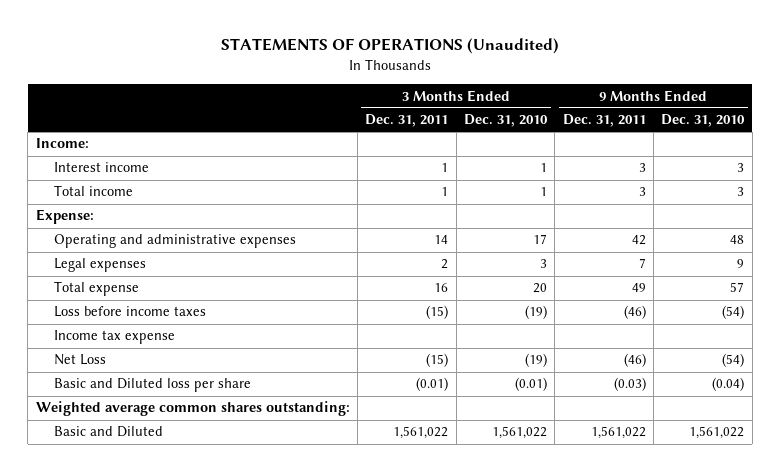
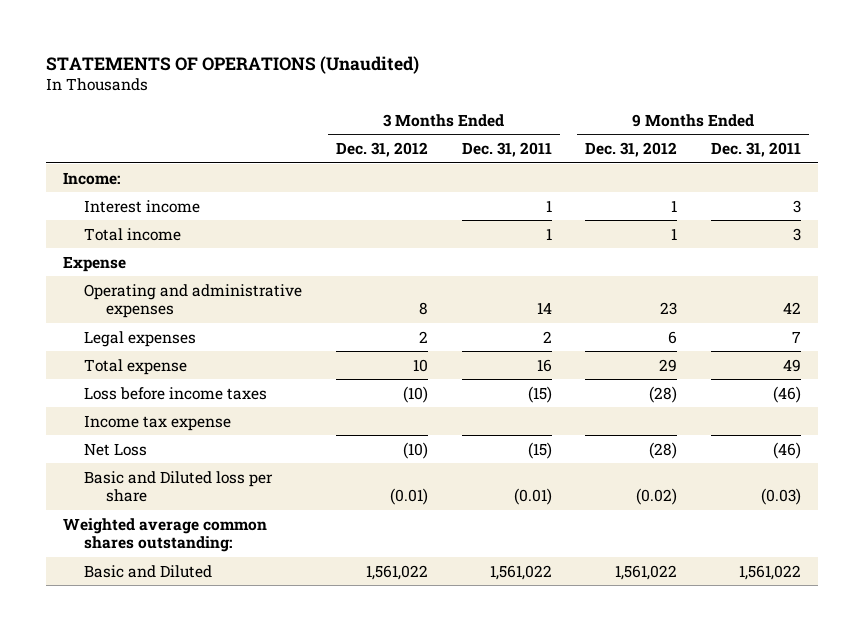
- | 3 Months Ended Dec. 31, 2011 | 3 Months Ended Dec. 31, 2010 | 9 Months Ended Dec. 31, 2011 | 9 Months Ended Dec. 31, 2010
+ | 3 Months Ended Dec. 31, 2012 | 3 Months Ended Dec. 31, 2011 | 9 Months Ended Dec. 31, 2012 | 9 Months Ended Dec. 31, 2011
- Expense:
+ Expense

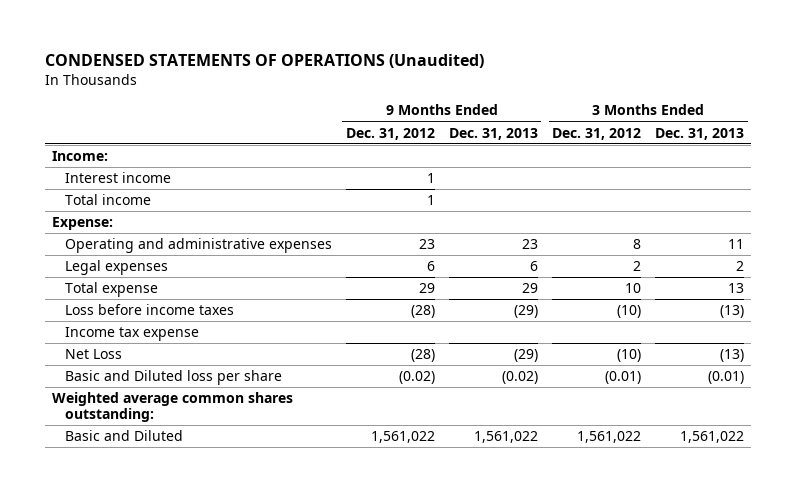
- STATEMENTS OF OPERATIONS (Unaudited)
+ CONDENSED STATEMENTS OF OPERATIONS (Unaudited)
- | 3 Months Ended Dec. 31, 2012 | 3 Months Ended Dec. 31, 2011 | 9 Months Ended Dec. 31, 2012 | 9 Months Ended Dec. 31, 2011
+ | 9 Months Ended Dec. 31, 2012 | 9 Months Ended Dec. 31, 2013 | 3 Months Ended Dec. 31, 2012 | 3 Months Ended Dec. 31, 2013
- Expense
+ Expense:

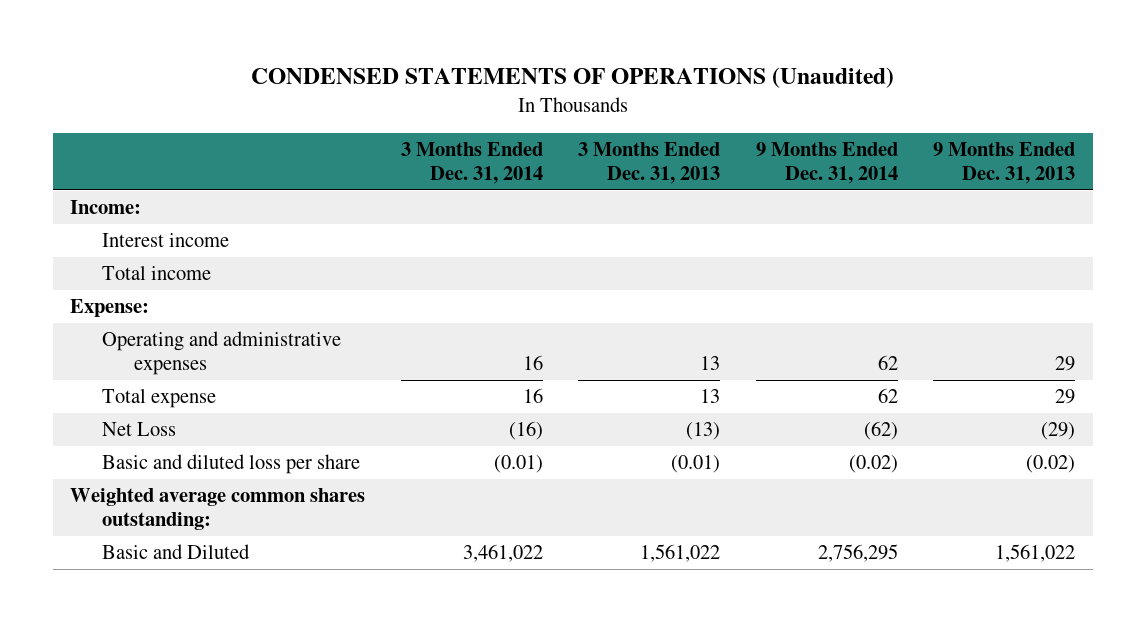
- | 9 Months Ended Dec. 31, 2012 | 9 Months Ended Dec. 31, 2013 | 3 Months Ended Dec. 31, 2012 | 3 Months Ended Dec. 31, 2013
+ | 3 Months Ended Dec. 31, 2014 | 3 Months Ended Dec. 31, 2013 | 9 Months Ended Dec. 31, 2014 | 9 Months Ended Dec. 31, 2013
- Operating and administrative expenses | 23 | 23 | 8 | 11
- Legal expenses | 6 | 6 | 2 | 2
+ Operating and administrative expenses | 16 | 13 | 62 | 29
- Loss before income taxes | (28) | (29) | (10) | (13)
- Income tax expense
- Basic and Diluted loss per share | (0.02) | (0.02) | (0.01) | (0.01)
+ Basic and diluted loss per share | (0.01) | (0.01) | (0.02) | (0.02)

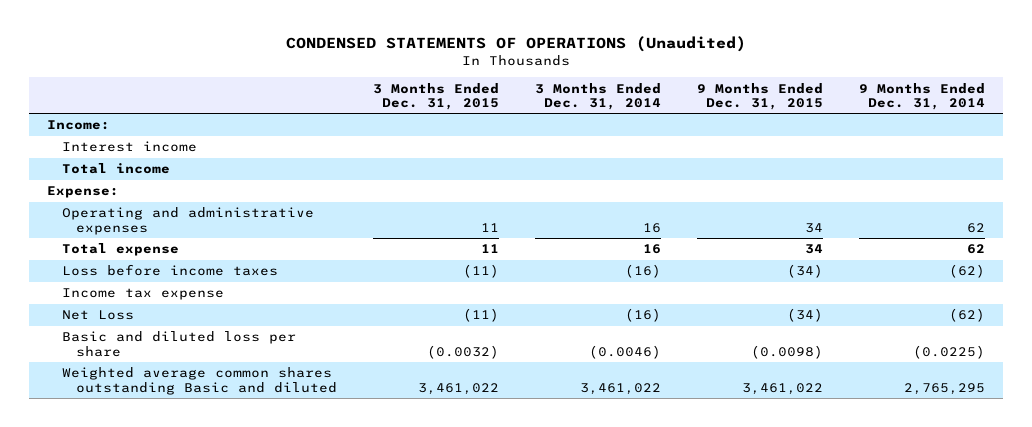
- | 3 Months Ended Dec. 31, 2014 | 3 Months Ended Dec. 31, 2013 | 9 Months Ended Dec. 31, 2014 | 9 Months Ended Dec. 31, 2013
+ | 3 Months Ended Dec. 31, 2015 | 3 Months Ended Dec. 31, 2014 | 9 Months Ended Dec. 31, 2015 | 9 Months Ended Dec. 31, 2014
+ Loss before income taxes | (11) | (16) | (34) | (62)
+ Income tax expense
- Basic and diluted loss per share | (0.01) | (0.01) | (0.02) | (0.02)
- Weighted average common shares outstanding:
- Basic and Diluted | 3,461,022 | 1,561,022 | 2,756,295 | 1,561,022
+ Basic and diluted loss per share | (0.0032) | (0.0046) | (0.0098) | (0.0225)
+ Weighted average common shares outstanding Basic and diluted | 3,461,022 | 3,461,022 | 3,461,022 | 2,765,295

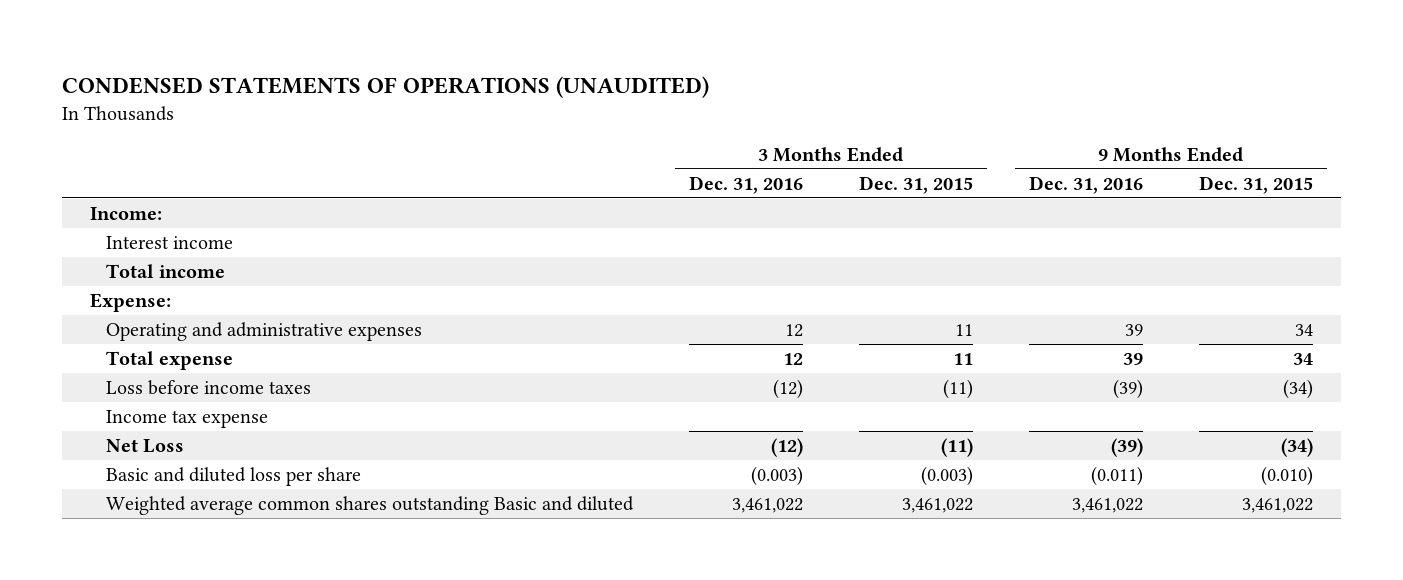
- CONDENSED STATEMENTS OF OPERATIONS (Unaudited)
+ CONDENSED STATEMENTS OF OPERATIONS (UNAUDITED)
- | 3 Months Ended Dec. 31, 2015 | 3 Months Ended Dec. 31, 2014 | 9 Months Ended Dec. 31, 2015 | 9 Months Ended Dec. 31, 2014
+ | 3 Months Ended Dec. 31, 2016 | 3 Months Ended Dec. 31, 2015 | 9 Months Ended Dec. 31, 2016 | 9 Months Ended Dec. 31, 2015
- Basic and diluted loss per share | (0.0032) | (0.0046) | (0.0098) | (0.0225)
+ Basic and diluted loss per share | (0.003) | (0.003) | (0.011) | (0.010)

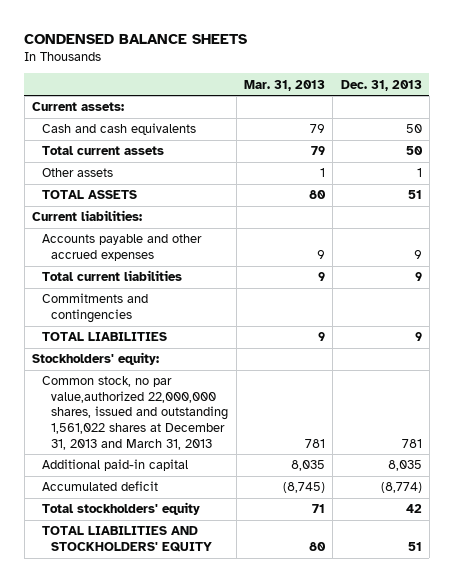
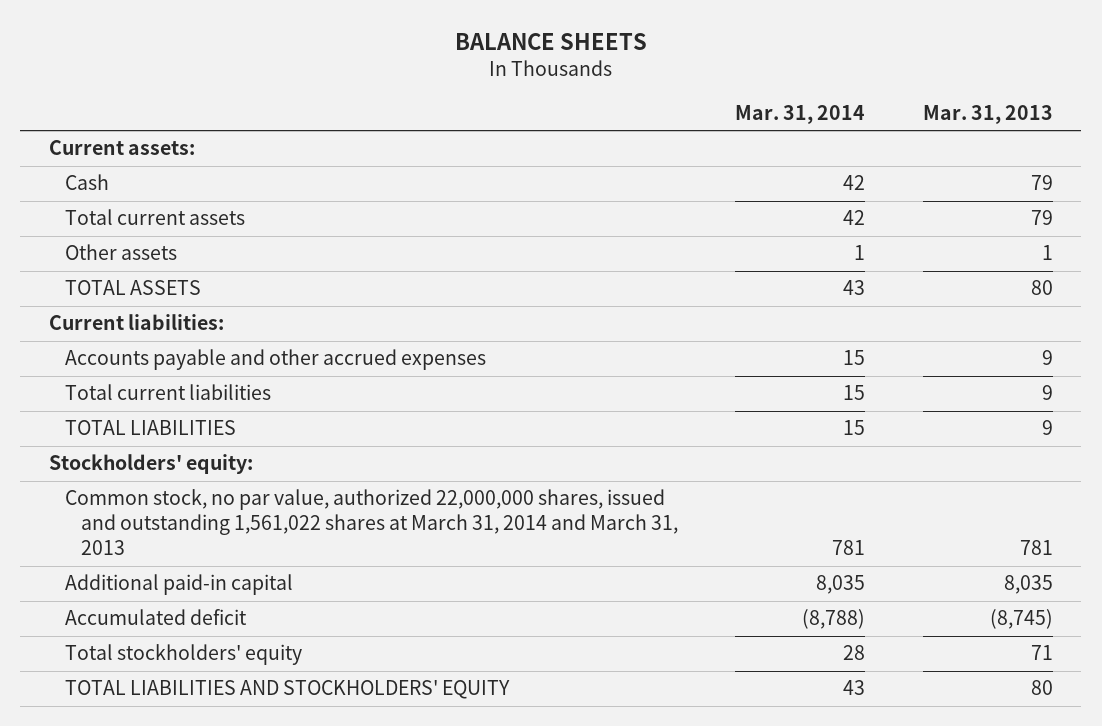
- CONDENSED BALANCE SHEETS
+ BALANCE SHEETS
- | Mar. 31, 2013 | Dec. 31, 2013
+ | Mar. 31, 2014 | Mar. 31, 2013
- Cash and cash equivalents | 79 | 50
+ Cash | 42 | 79
- Commitments and contingencies
- Common stock, no par value,authorized 22,000,000 shares, issued and outstanding 1,561,022 shares at December 31, 2013 and March 31, 2013 | 781 | 781
+ Common stock, no par value, authorized 22,000,000 shares, issued and outstanding 1,561,022 shares at March 31, 2014 and March 31, 2013 | 781 | 781

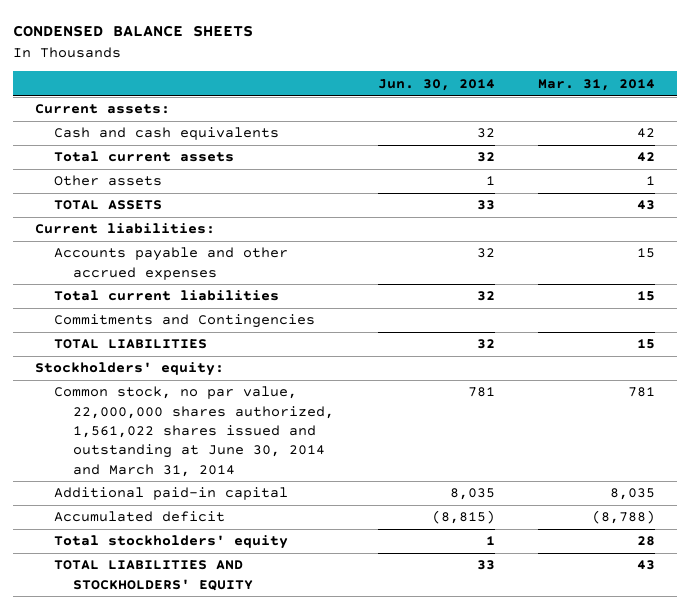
- BALANCE SHEETS
+ CONDENSED BALANCE SHEETS
- | Mar. 31, 2014 | Mar. 31, 2013
+ | Jun. 30, 2014 | Mar. 31, 2014
- Cash | 42 | 79
+ Cash and cash equivalents | 32 | 42
+ Commitments and Contingencies
- Common stock, no par value, authorized 22,000,000 shares, issued and outstanding 1,561,022 shares at March 31, 2014 and March 31, 2013 | 781 | 781
+ Common stock, no par value, 22,000,000 shares authorized, 1,561,022 shares issued and outstanding at June 30, 2014 and March 31, 2014 | 781 | 781

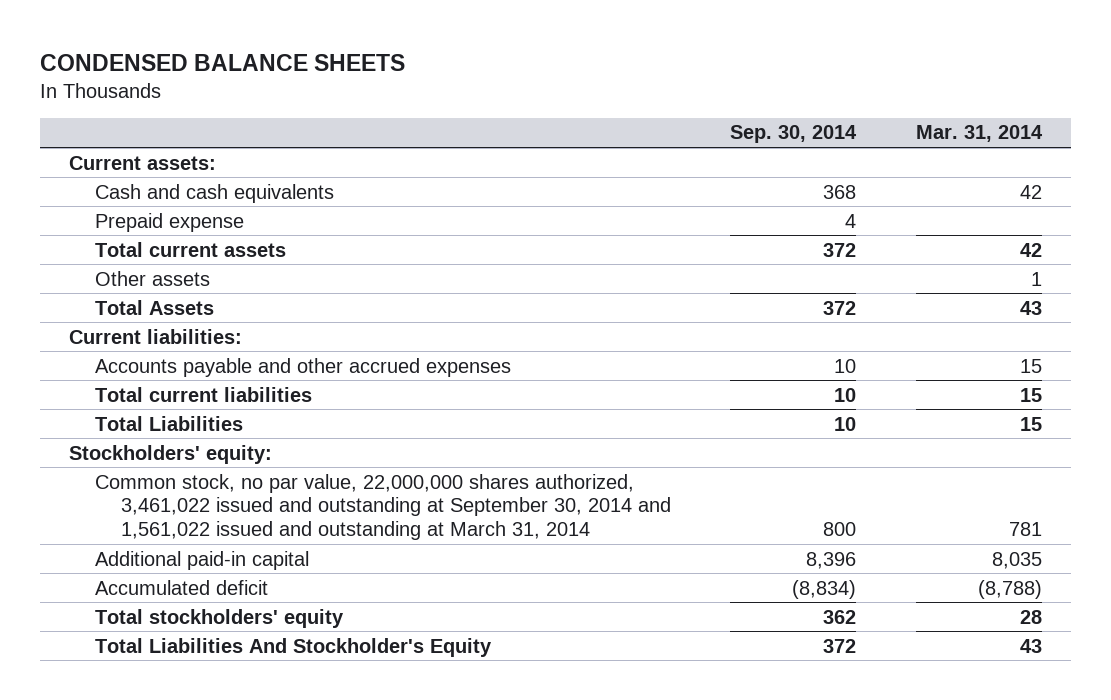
- | Jun. 30, 2014 | Mar. 31, 2014
+ | Sep. 30, 2014 | Mar. 31, 2014
+ Prepaid expense | 4 |
- TOTAL ASSETS | 33 | 43
+ Total Assets | 372 | 43
- Commitments and Contingencies
- TOTAL LIABILITIES | 32 | 15
+ Total Liabilities | 10 | 15
- Common stock, no par value, 22,000,000 shares authorized, 1,561,022 shares issued and outstanding at June 30, 2014 and March 31, 2014 | 781 | 781
+ Common stock, no par value, 22,000,000 shares authorized, 3,461,022 issued and outstanding at September 30, 2014 and 1,561,022 issued and outstanding at March 31, 2014 | 800 | 781
- TOTAL LIABILITIES AND STOCKHOLDERS' EQUITY | 33 | 43
+ Total Liabilities And Stockholder's Equity | 372 | 43

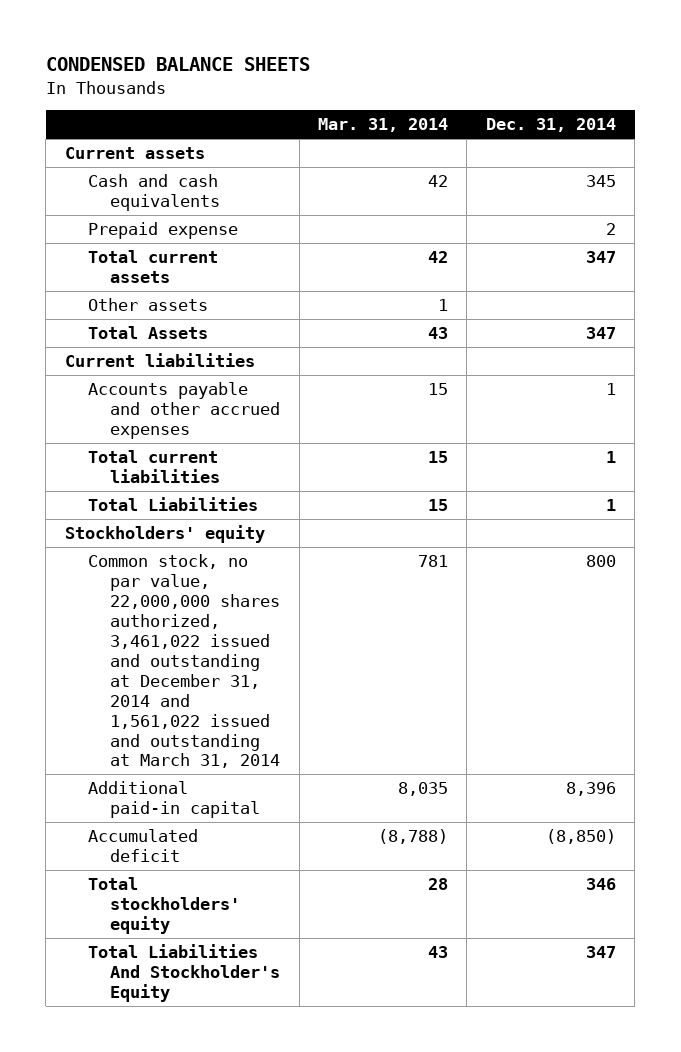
- | Sep. 30, 2014 | Mar. 31, 2014
+ | Mar. 31, 2014 | Dec. 31, 2014
- Current assets:
+ Current assets
- Current liabilities:
+ Current liabilities
- Stockholders' equity:
- Common stock, no par value, 22,000,000 shares authorized, 3,461,022 issued and outstanding at September 30, 2014 and 1,561,022 issued and outstanding at March 31, 2014 | 800 | 781
+ Stockholders' equity
+ Common stock, no par value, 22,000,000 shares authorized, 3,461,022 issued and outstanding at December 31, 2014 and 1,561,022 issued and outstanding at March 31, 2014 | 781 | 800

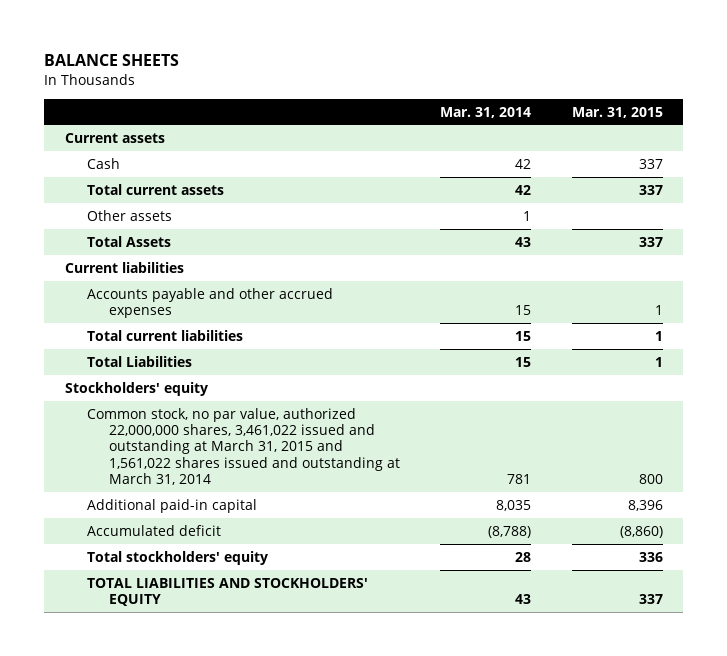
- CONDENSED BALANCE SHEETS
+ BALANCE SHEETS
- | Mar. 31, 2014 | Dec. 31, 2014
+ | Mar. 31, 2014 | Mar. 31, 2015
- Cash and cash equivalents | 42 | 345
- Prepaid expense | | 2
+ Cash | 42 | 337
- Common stock, no par value, 22,000,000 shares authorized, 3,461,022 issued and outstanding at December 31, 2014 and 1,561,022 issued and outstanding at March 31, 2014 | 781 | 800
+ Common stock, no par value, authorized 22,000,000 shares, 3,461,022 issued and outstanding at March 31, 2015 and 1,561,022 shares issued and outstanding at March 31, 2014 | 781 | 800
- Total Liabilities And Stockholder's Equity | 43 | 347
+ TOTAL LIABILITIES AND STOCKHOLDERS' EQUITY | 43 | 337

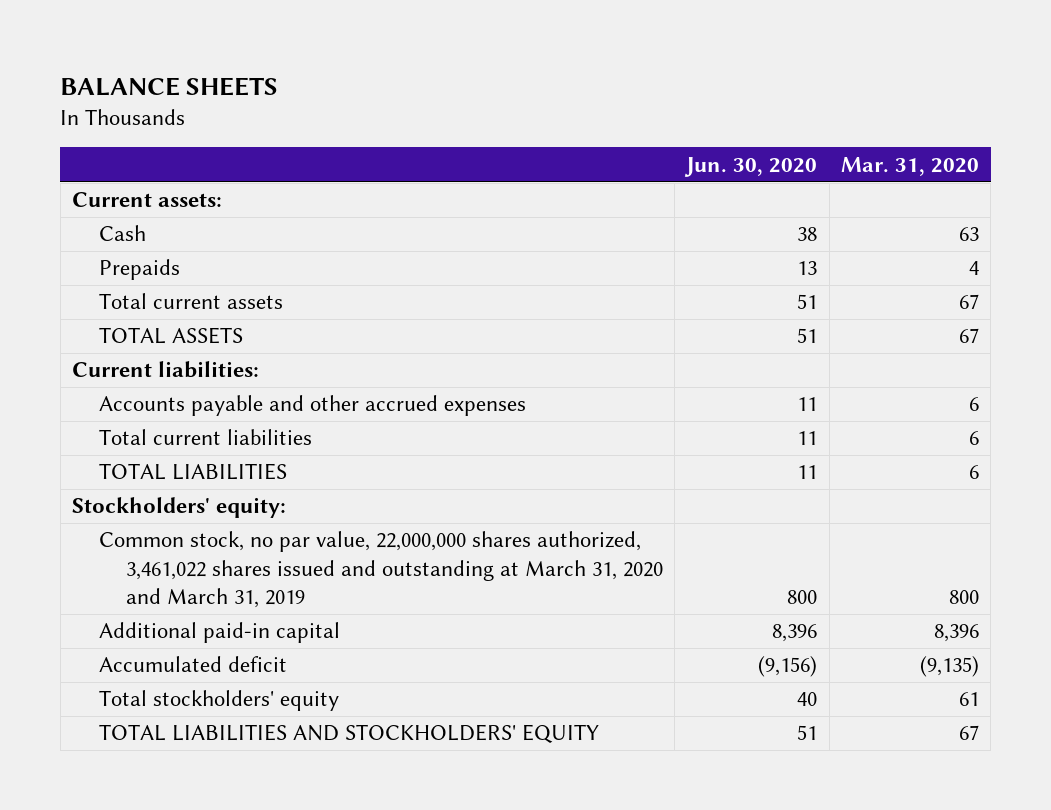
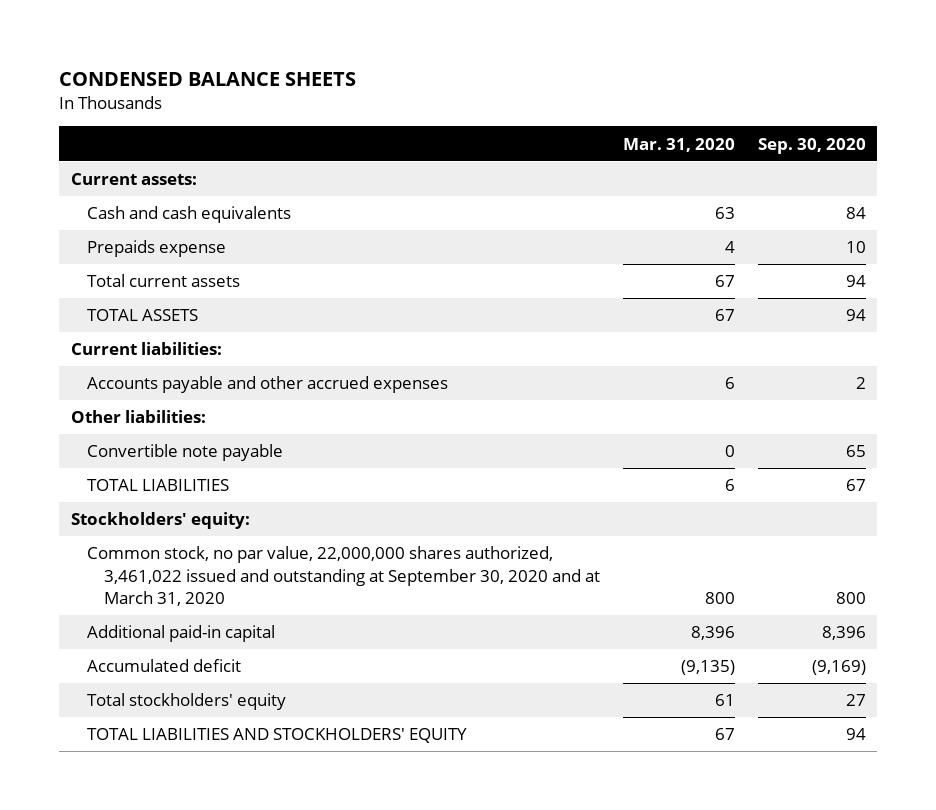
- BALANCE SHEETS
+ CONDENSED BALANCE SHEETS
- | Jun. 30, 2020 | Mar. 31, 2020
+ | Mar. 31, 2020 | Sep. 30, 2020
- Cash | 38 | 63
- Prepaids | 13 | 4
+ Cash and cash equivalents | 63 | 84
+ Prepaids expense | 4 | 10
- Total current liabilities | 11 | 6
+ Other liabilities:
+ Convertible note payable | 0 | 65
- Common stock, no par value, 22,000,000 shares authorized, 3,461,022 shares issued and outstanding at March 31, 2020 and March 31, 2019 | 800 | 800
+ Common stock, no par value, 22,000,000 shares authorized, 3,461,022 issued and outstanding at September 30, 2020 and at March 31, 2020 | 800 | 800

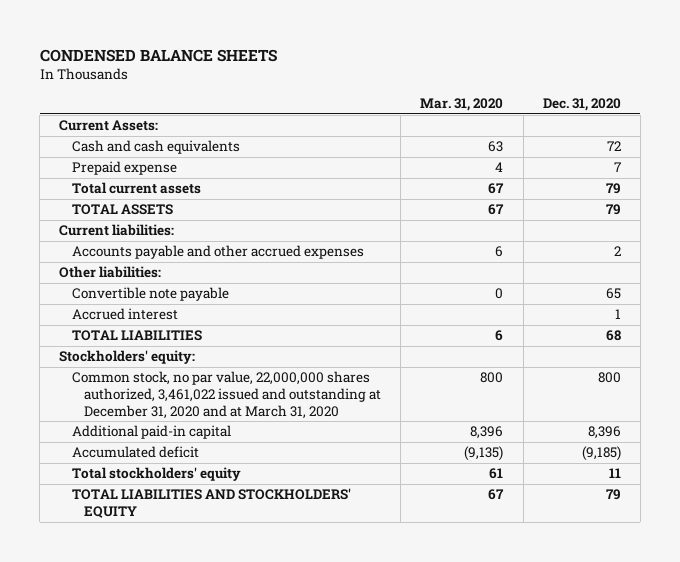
- | Mar. 31, 2020 | Sep. 30, 2020
+ | Mar. 31, 2020 | Dec. 31, 2020
- Current assets:
+ Current Assets:
- Prepaids expense | 4 | 10
+ Prepaid expense | 4 | 7
+ Accrued interest | | 1
- Common stock, no par value, 22,000,000 shares authorized, 3,461,022 issued and outstanding at September 30, 2020 and at March 31, 2020 | 800 | 800
+ Common stock, no par value, 22,000,000 shares authorized, 3,461,022 issued and outstanding at December 31, 2020 and at March 31, 2020 | 800 | 800

